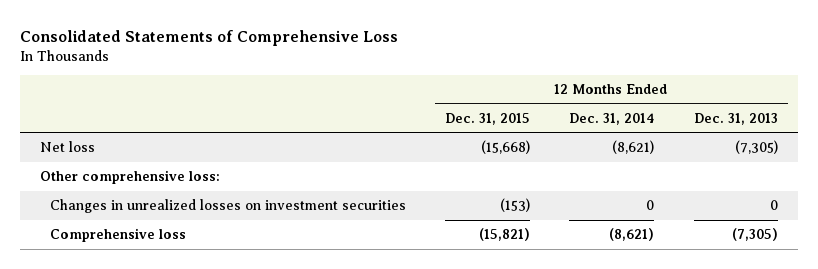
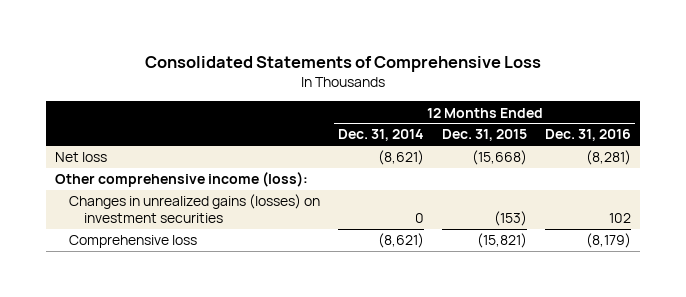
- | 12 Months Ended Dec. 31, 2015 | 12 Months Ended Dec. 31, 2014 | 12 Months Ended Dec. 31, 2013
+ | 12 Months Ended Dec. 31, 2014 | 12 Months Ended Dec. 31, 2015 | 12 Months Ended Dec. 31, 2016
- Other comprehensive loss:
- Changes in unrealized losses on investment securities | (153) | 0 | 0
+ Other comprehensive income (loss):
+ Changes in unrealized gains (losses) on investment securities | 0 | (153) | 102

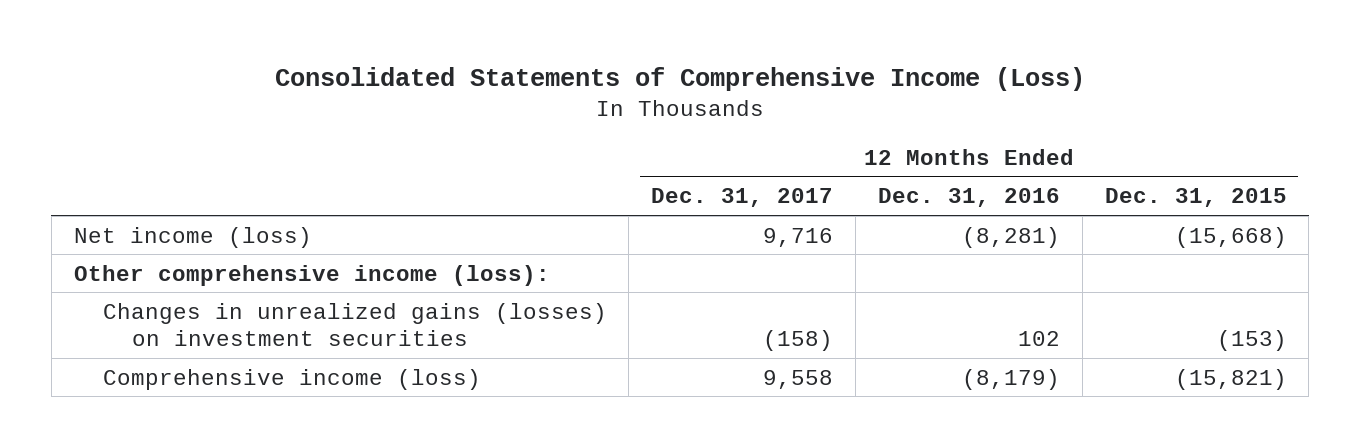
- Consolidated Statements of Comprehensive Loss
+ Consolidated Statements of Comprehensive Income (Loss)
- | 12 Months Ended Dec. 31, 2014 | 12 Months Ended Dec. 31, 2015 | 12 Months Ended Dec. 31, 2016
+ | 12 Months Ended Dec. 31, 2017 | 12 Months Ended Dec. 31, 2016 | 12 Months Ended Dec. 31, 2015
- Net loss | (8,621) | (15,668) | (8,281)
+ Net income (loss) | 9,716 | (8,281) | (15,668)
- Comprehensive loss | (8,621) | (15,821) | (8,179)
+ Comprehensive income (loss) | 9,558 | (8,179) | (15,821)

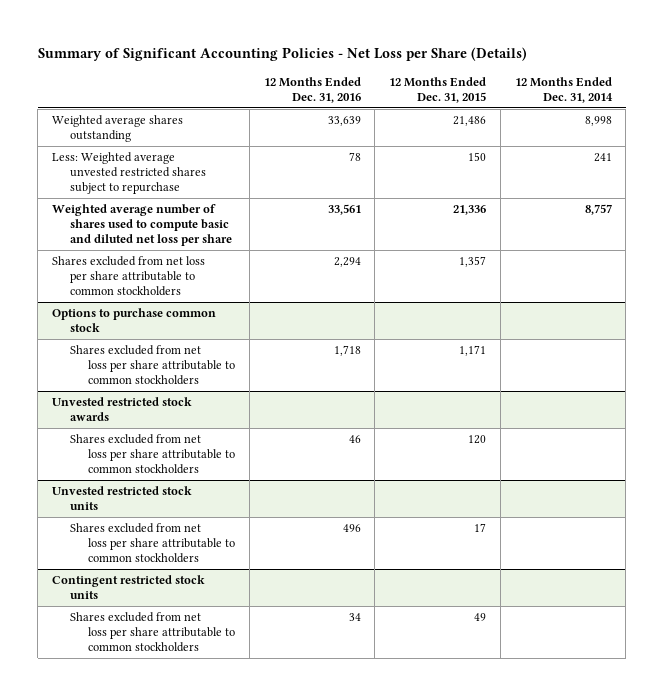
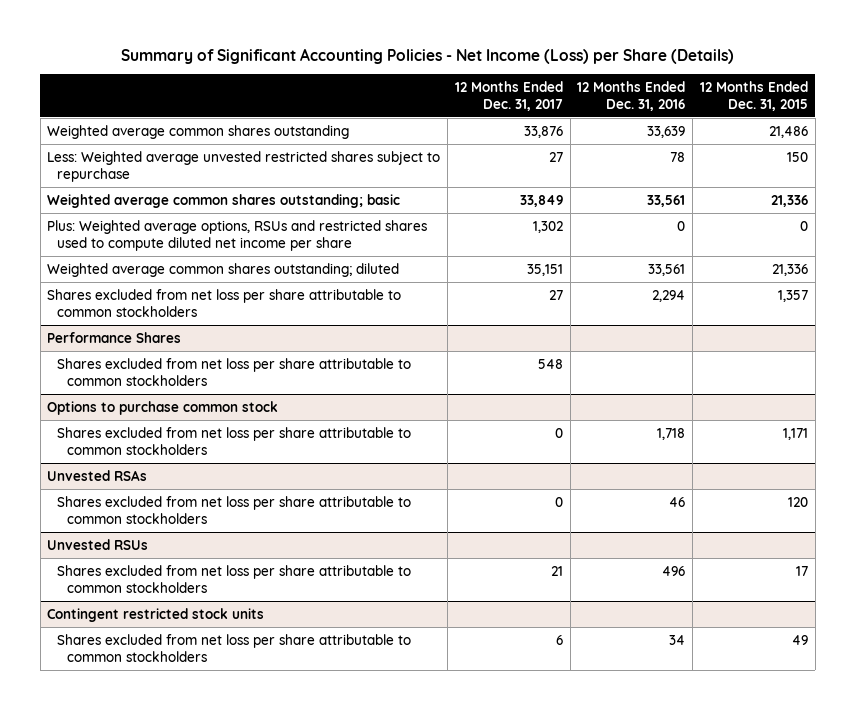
- Summary of Significant Accounting Policies - Net Loss per Share (Details)
+ Summary of Significant Accounting Policies - Net Income (Loss) per Share (Details)
- | 12 Months Ended Dec. 31, 2016 | 12 Months Ended Dec. 31, 2015 | 12 Months Ended Dec. 31, 2014
+ | 12 Months Ended Dec. 31, 2017 | 12 Months Ended Dec. 31, 2016 | 12 Months Ended Dec. 31, 2015
- Weighted average shares outstanding | 33,639 | 21,486 | 8,998
+ Weighted average common shares outstanding | 33,876 | 33,639 | 21,486
- Weighted average number of shares used to compute basic and diluted net loss per share | 33,561 | 21,336 | 8,757
+ Weighted average common shares outstanding; basic | 33,849 | 33,561 | 21,336
+ Plus: Weighted average options, RSUs and restricted shares used to compute diluted net income per share | 1,302 | 0 | 0
+ Weighted average common shares outstanding; diluted | 35,151 | 33,561 | 21,336
+ Performance Shares
+ Shares excluded from net loss per share attributable to common stockholders | 548 | |
- Unvested restricted stock awards
+ Unvested RSAs
- Unvested restricted stock units
+ Unvested RSUs

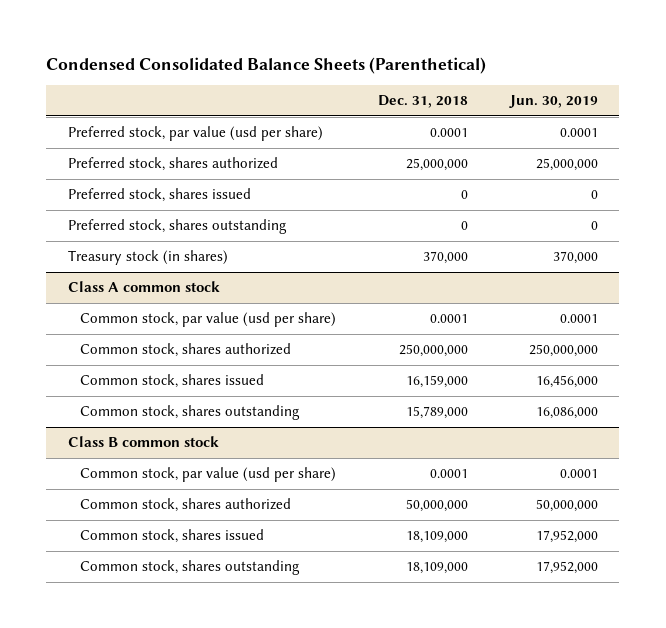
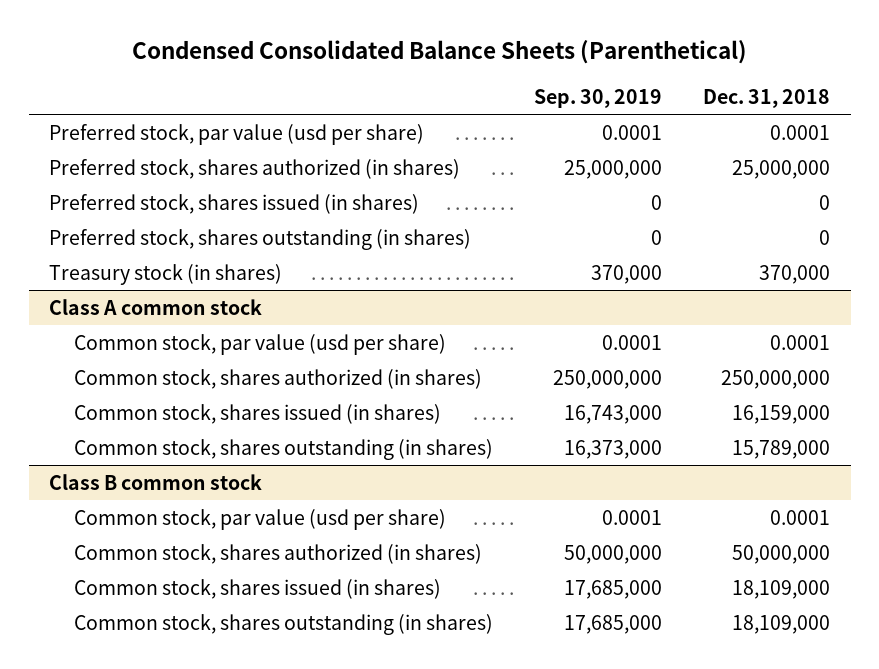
- | Dec. 31, 2018 | Jun. 30, 2019
+ | Sep. 30, 2019 | Dec. 31, 2018
- Preferred stock, shares authorized | 25,000,000 | 25,000,000
- Preferred stock, shares issued | 0 | 0
- Preferred stock, shares outstanding | 0 | 0
+ Preferred stock, shares authorized (in shares) | 25,000,000 | 25,000,000
+ Preferred stock, shares issued (in shares) | 0 | 0
+ Preferred stock, shares outstanding (in shares) | 0 | 0
@ Class A common stock
- Common stock, shares authorized | 250,000,000 | 250,000,000
- Common stock, shares issued | 16,159,000 | 16,456,000
- Common stock, shares outstanding | 15,789,000 | 16,086,000
+ Common stock, shares authorized (in shares) | 250,000,000 | 250,000,000
+ Common stock, shares issued (in shares) | 16,743,000 | 16,159,000
+ Common stock, shares outstanding (in shares) | 16,373,000 | 15,789,000
@ Class B common stock
- Common stock, shares authorized | 50,000,000 | 50,000,000
- Common stock, shares issued | 18,109,000 | 17,952,000
- Common stock, shares outstanding | 18,109,000 | 17,952,000
+ Common stock, shares authorized (in shares) | 50,000,000 | 50,000,000
+ Common stock, shares issued (in shares) | 17,685,000 | 18,109,000
+ Common stock, shares outstanding (in shares) | 17,685,000 | 18,109,000

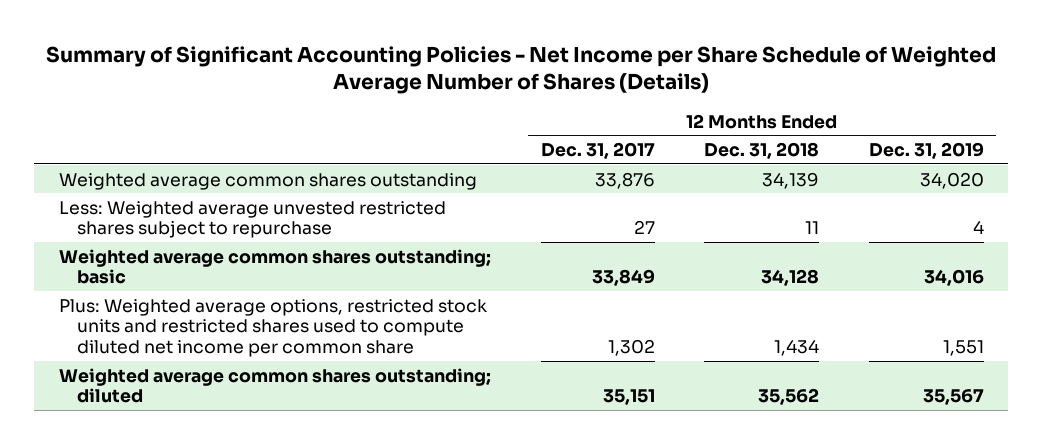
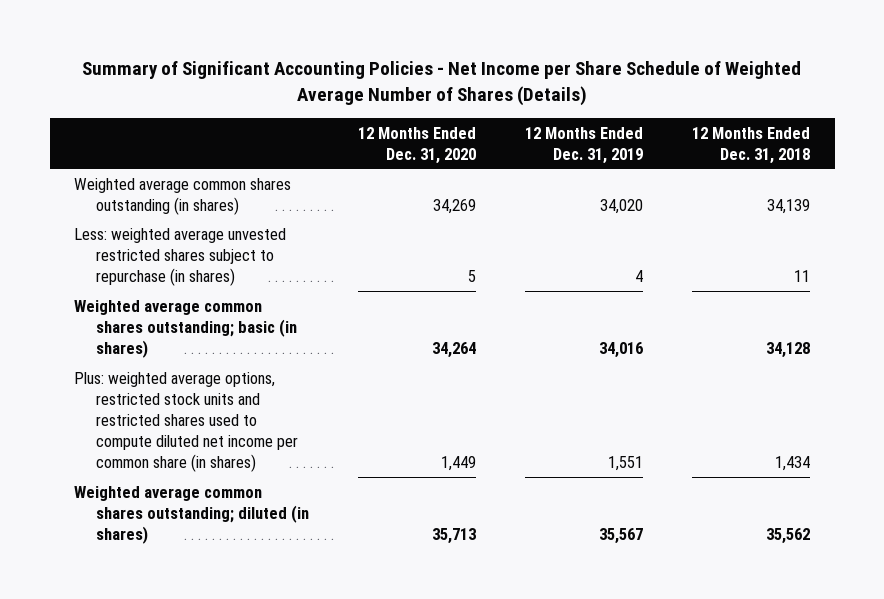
- | 12 Months Ended Dec. 31, 2017 | 12 Months Ended Dec. 31, 2018 | 12 Months Ended Dec. 31, 2019
+ | 12 Months Ended Dec. 31, 2020 | 12 Months Ended Dec. 31, 2019 | 12 Months Ended Dec. 31, 2018
- Weighted average common shares outstanding | 33,876 | 34,139 | 34,020
- Less: Weighted average unvested restricted shares subject to repurchase | 27 | 11 | 4
- Weighted average common shares outstanding; basic | 33,849 | 34,128 | 34,016
- Plus: Weighted average options, restricted stock units and restricted shares used to compute diluted net income per common share | 1,302 | 1,434 | 1,551
- Weighted average common shares outstanding; diluted | 35,151 | 35,562 | 35,567
+ Weighted average common shares outstanding (in shares) | 34,269 | 34,020 | 34,139
+ Less: weighted average unvested restricted shares subject to repurchase (in shares) | 5 | 4 | 11
+ Weighted average common shares outstanding; basic (in shares) | 34,264 | 34,016 | 34,128
+ Plus: weighted average options, restricted stock units and restricted shares used to compute diluted net income per common share (in shares) | 1,449 | 1,551 | 1,434
+ Weighted average common shares outstanding; diluted (in shares) | 35,713 | 35,567 | 35,562

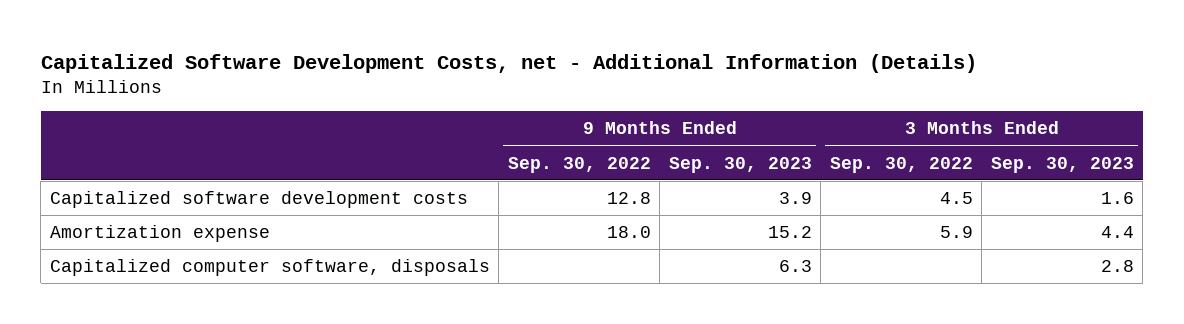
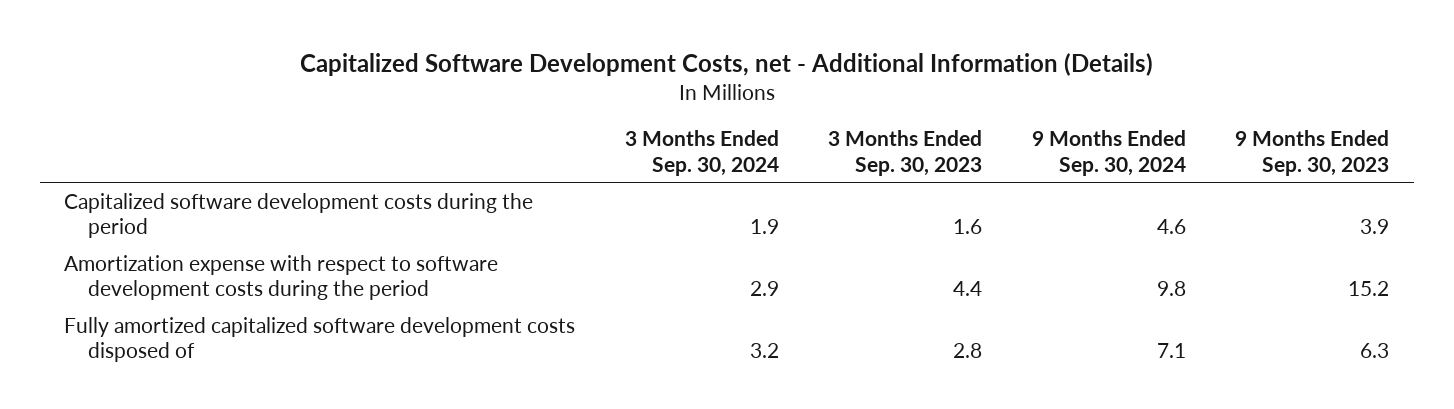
- | 9 Months Ended Sep. 30, 2022 | 9 Months Ended Sep. 30, 2023 | 3 Months Ended Sep. 30, 2022 | 3 Months Ended Sep. 30, 2023
+ | 3 Months Ended Sep. 30, 2024 | 3 Months Ended Sep. 30, 2023 | 9 Months Ended Sep. 30, 2024 | 9 Months Ended Sep. 30, 2023
- Capitalized software development costs | 12.8 | 3.9 | 4.5 | 1.6
- Amortization expense | 18.0 | 15.2 | 5.9 | 4.4
- Capitalized computer software, disposals | | 6.3 | | 2.8
+ Capitalized software development costs during the period | 1.9 | 1.6 | 4.6 | 3.9
+ Amortization expense with respect to software development costs during the period | 2.9 | 4.4 | 9.8 | 15.2
+ Fully amortized capitalized software development costs disposed of | 3.2 | 2.8 | 7.1 | 6.3

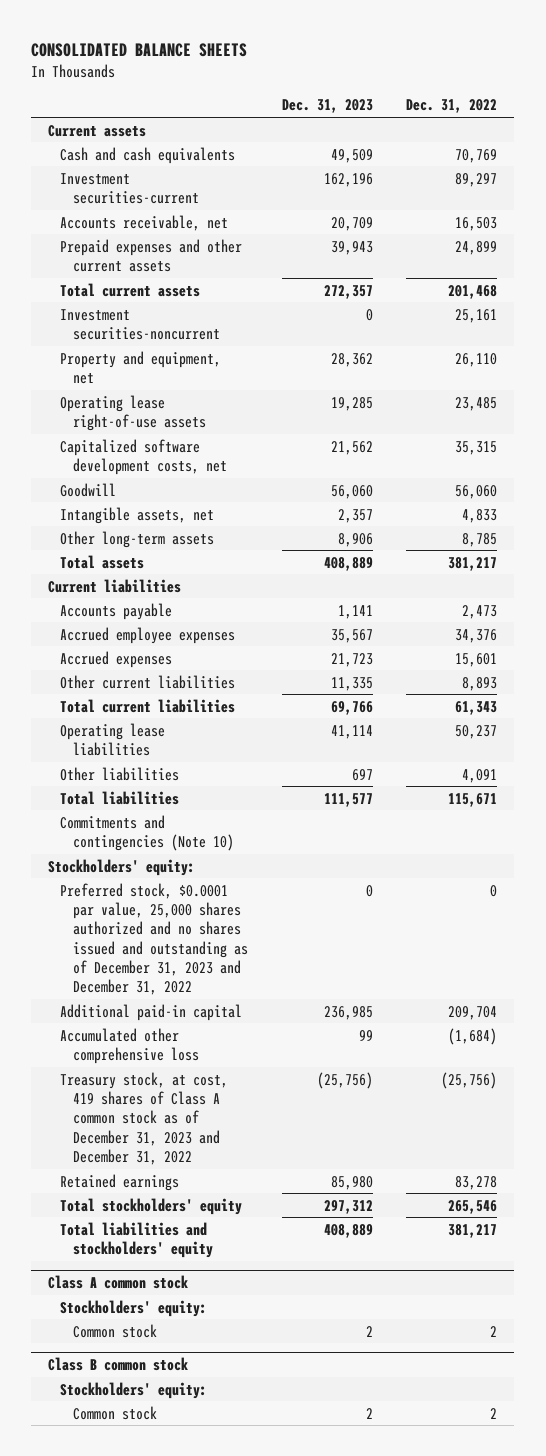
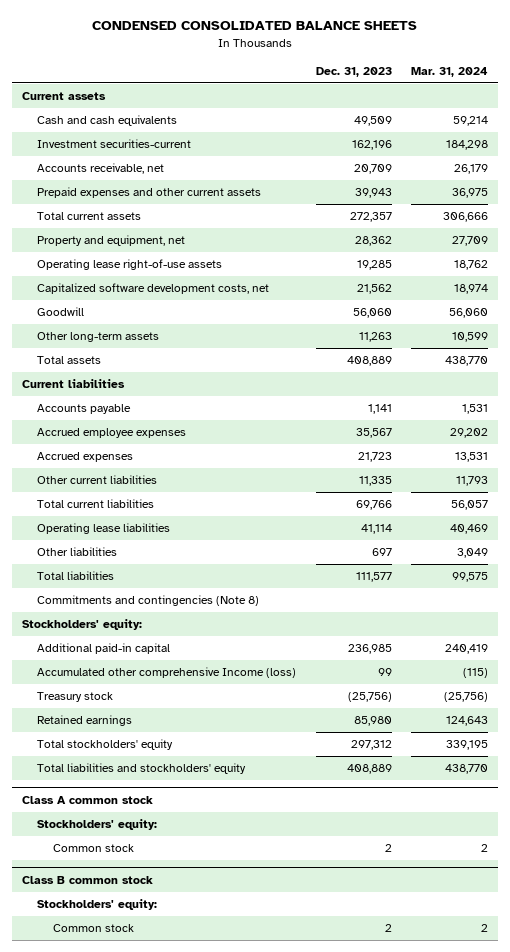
- CONSOLIDATED BALANCE SHEETS
+ CONDENSED CONSOLIDATED BALANCE SHEETS
- | Dec. 31, 2023 | Dec. 31, 2022
+ | Dec. 31, 2023 | Mar. 31, 2024
- Investment securities-noncurrent | 0 | 25,161
- Intangible assets, net | 2,357 | 4,833
- Other long-term assets | 8,906 | 8,785
+ Other long-term assets | 11,263 | 10,599
- Commitments and contingencies (Note 10)
+ Commitments and contingencies (Note 8)
- Preferred stock, $0.0001 par value, 25,000 shares authorized and no shares issued and outstanding as of December 31, 2023 and December 31, 2022 | 0 | 0
- Accumulated other comprehensive loss | 99 | (1,684)
- Treasury stock, at cost, 419 shares of Class A common stock as of December 31, 2023 and December 31, 2022 | (25,756) | (25,756)
+ Accumulated other comprehensive Income (loss) | 99 | (115)
+ Treasury stock | (25,756) | (25,756)

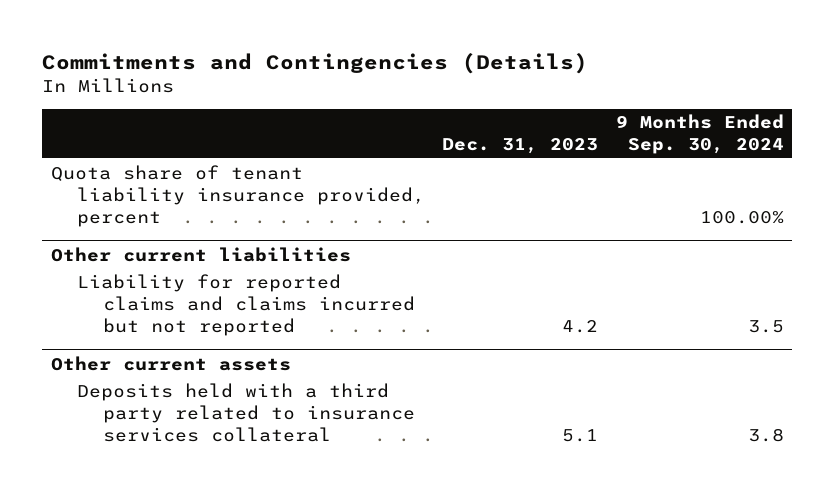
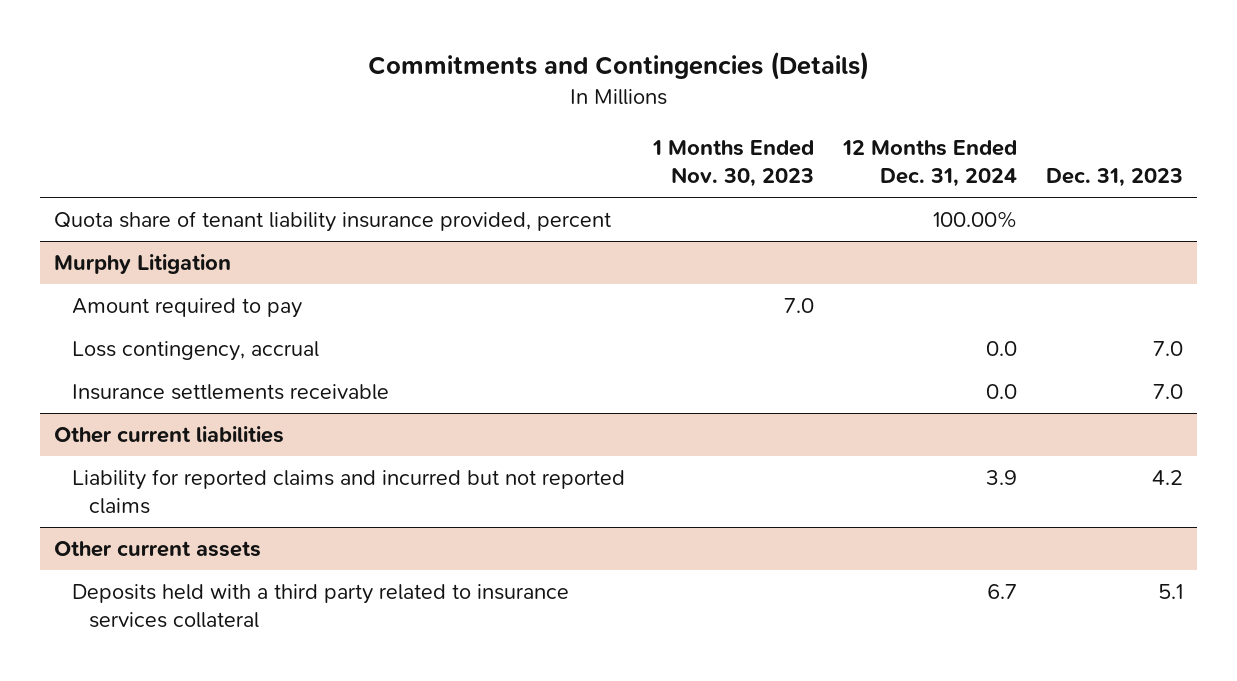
- | Dec. 31, 2023 | 9 Months Ended Sep. 30, 2024
+ | 1 Months Ended Nov. 30, 2023 | 12 Months Ended Dec. 31, 2024 | Dec. 31, 2023
+ Murphy Litigation
+ Amount required to pay | 7.0 | |
+ Loss contingency, accrual | | 0.0 | 7.0
+ Insurance settlements receivable | | 0.0 | 7.0
@ Other current liabilities
- Liability for reported claims and claims incurred but not reported | 4.2 | 3.5
+ Liability for reported claims and incurred but not reported claims | | 3.9 | 4.2

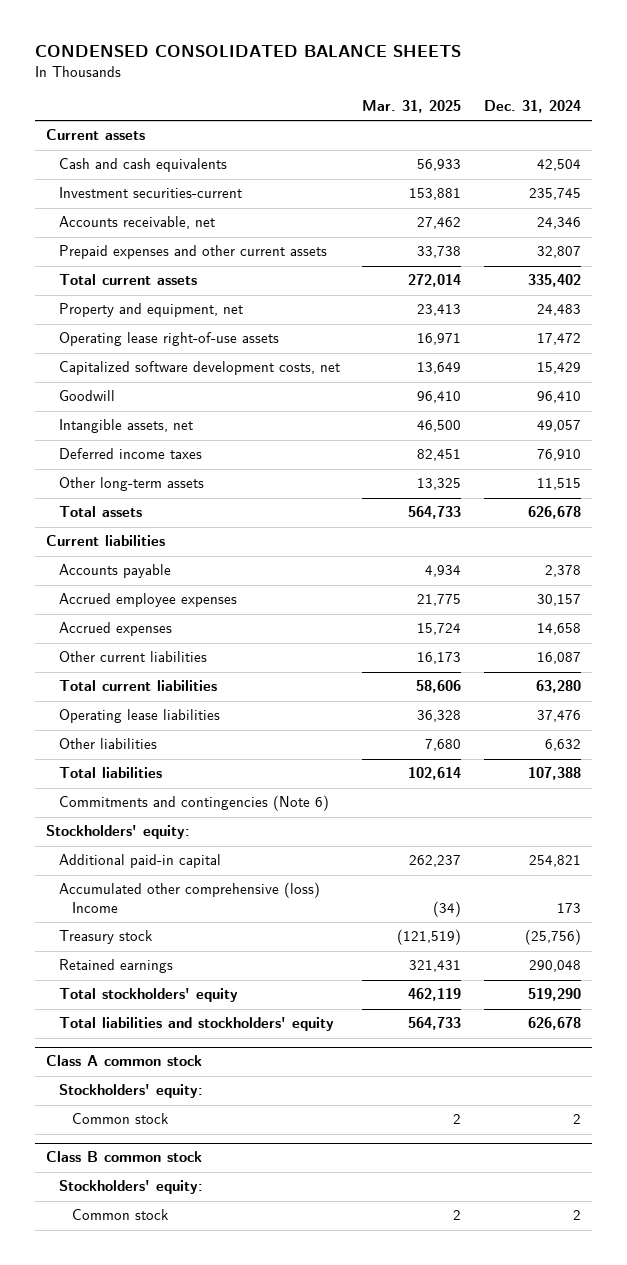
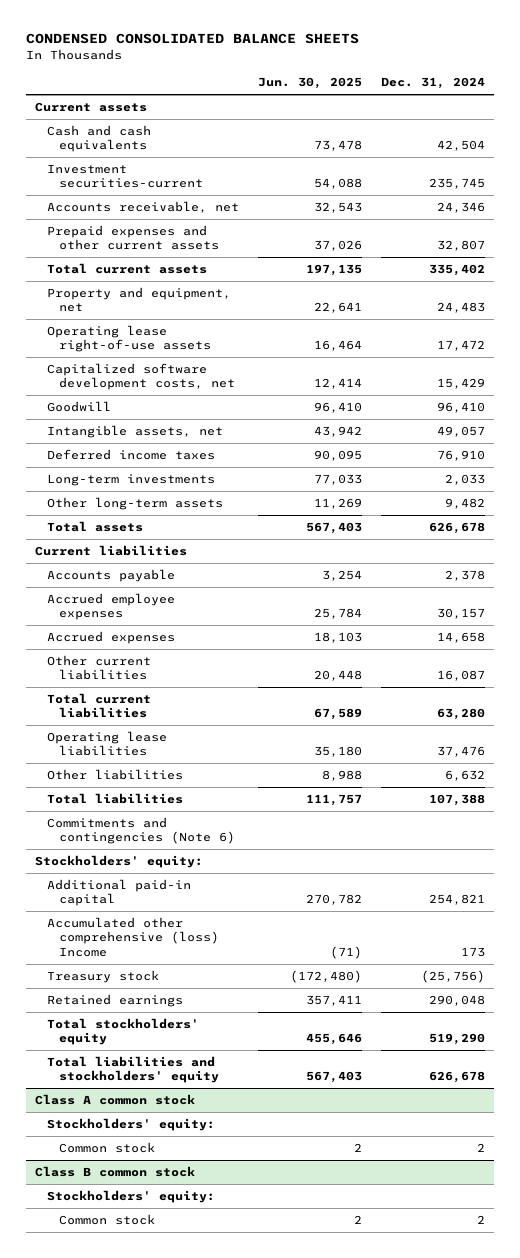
- | Mar. 31, 2025 | Dec. 31, 2024
+ | Jun. 30, 2025 | Dec. 31, 2024
- Other long-term assets | 13,325 | 11,515
+ Long-term investments | 77,033 | 2,033
+ Other long-term assets | 11,269 | 9,482

